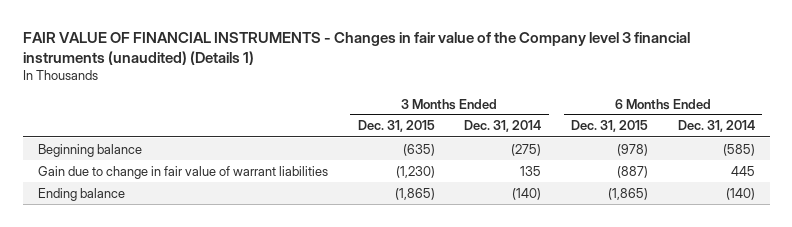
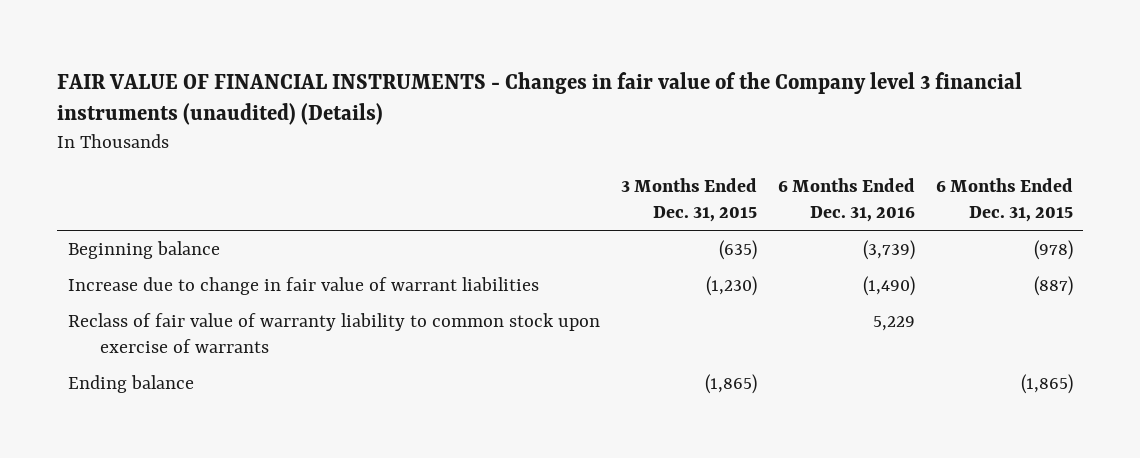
- FAIR VALUE OF FINANCIAL INSTRUMENTS - Changes in fair value of the Company level 3 financial instruments (unaudited) (Details 1)
+ FAIR VALUE OF FINANCIAL INSTRUMENTS - Changes in fair value of the Company level 3 financial instruments (unaudited) (Details)
- | 3 Months Ended Dec. 31, 2015 | 3 Months Ended Dec. 31, 2014 | 6 Months Ended Dec. 31, 2015 | 6 Months Ended Dec. 31, 2014
+ | 3 Months Ended Dec. 31, 2015 | 6 Months Ended Dec. 31, 2016 | 6 Months Ended Dec. 31, 2015
- Gain due to change in fair value of warrant liabilities | (1,230) | 135 | (887) | 445
+ Increase due to change in fair value of warrant liabilities | (1,230) | (1,490) | (887)
+ Reclass of fair value of warranty liability to common stock upon exercise of warrants | | 5,229 |

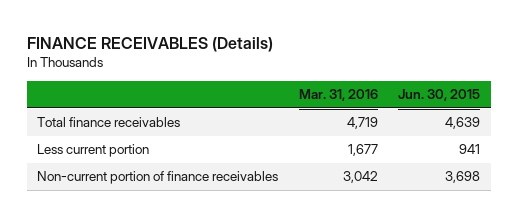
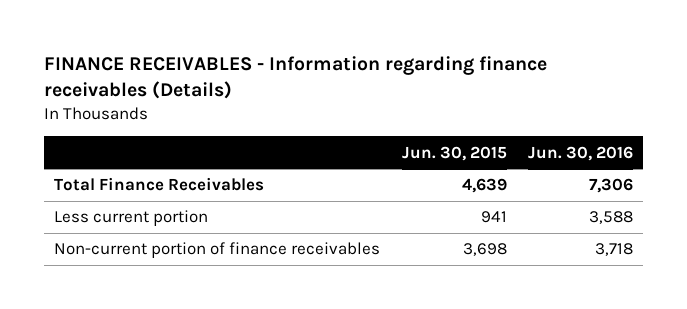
- FINANCE RECEIVABLES (Details)
+ FINANCE RECEIVABLES - Information regarding finance receivables (Details)
- | Mar. 31, 2016 | Jun. 30, 2015
+ | Jun. 30, 2015 | Jun. 30, 2016
- Total finance receivables | 4,719 | 4,639
+ Total Finance Receivables | 4,639 | 7,306

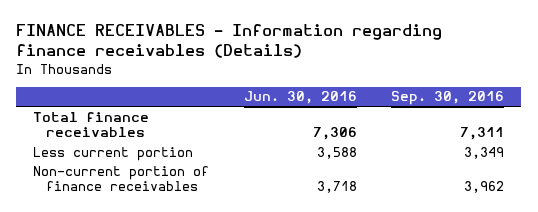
- | Jun. 30, 2015 | Jun. 30, 2016
+ | Jun. 30, 2016 | Sep. 30, 2016
- Total Finance Receivables | 4,639 | 7,306
+ Total finance receivables | 7,306 | 7,311

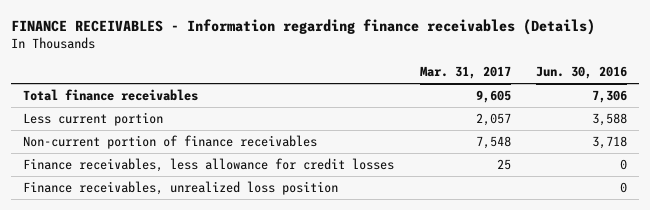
- | Jun. 30, 2016 | Sep. 30, 2016
+ | Mar. 31, 2017 | Jun. 30, 2016
+ Finance receivables, less allowance for credit losses | 25 | 0
+ Finance receivables, unrealized loss position | | 0

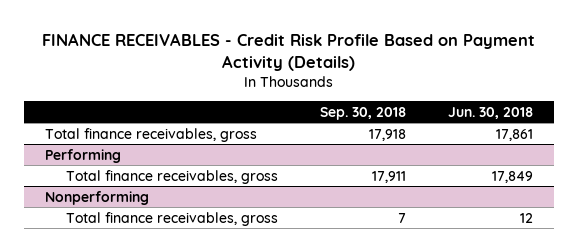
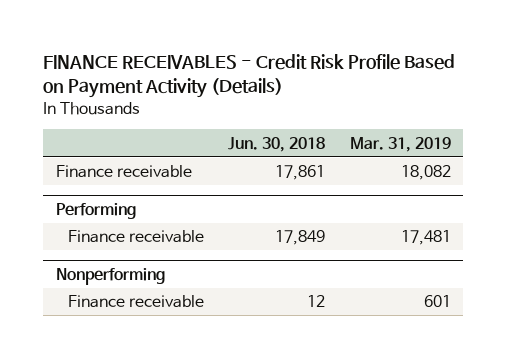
- | Sep. 30, 2018 | Jun. 30, 2018
+ | Jun. 30, 2018 | Mar. 31, 2019
- Total finance receivables, gross | 17,918 | 17,861
+ Finance receivable | 17,861 | 18,082
@ Performing
- Total finance receivables, gross | 17,911 | 17,849
+ Finance receivable | 17,849 | 17,481
@ Nonperforming
- Total finance receivables, gross | 7 | 12
+ Finance receivable | 12 | 601

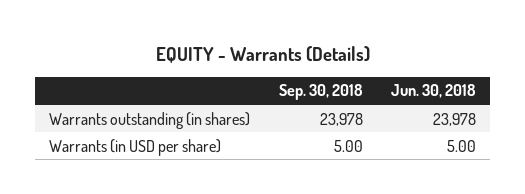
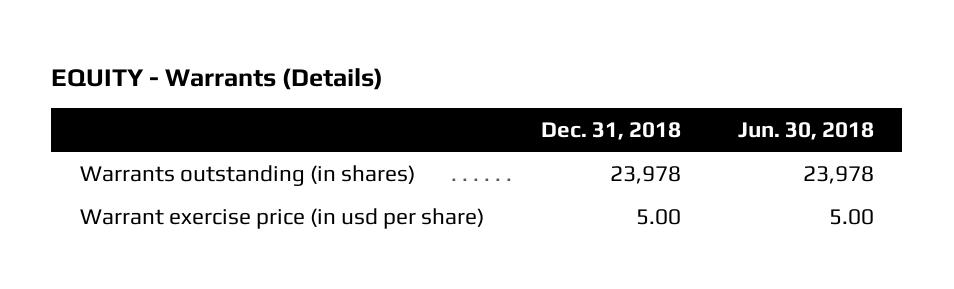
- | Sep. 30, 2018 | Jun. 30, 2018
+ | Dec. 31, 2018 | Jun. 30, 2018
- Warrants (in USD per share) | 5.00 | 5.00
+ Warrant exercise price (in usd per share) | 5.00 | 5.00

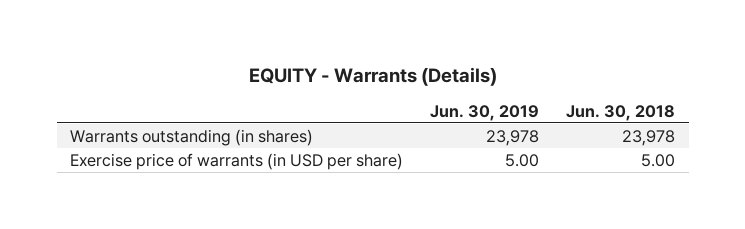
- | Dec. 31, 2018 | Jun. 30, 2018
+ | Jun. 30, 2019 | Jun. 30, 2018
- Warrant exercise price (in usd per share) | 5.00 | 5.00
+ Exercise price of warrants (in USD per share) | 5.00 | 5.00

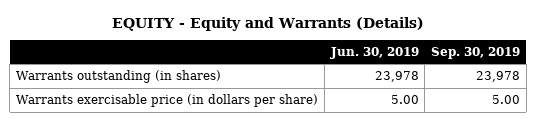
- EQUITY - Warrants (Details)
+ EQUITY - Equity and Warrants (Details)
- | Jun. 30, 2019 | Jun. 30, 2018
+ | Jun. 30, 2019 | Sep. 30, 2019
- Exercise price of warrants (in USD per share) | 5.00 | 5.00
+ Warrants exercisable price (in dollars per share) | 5.00 | 5.00

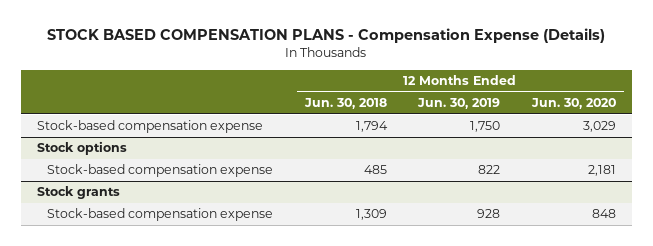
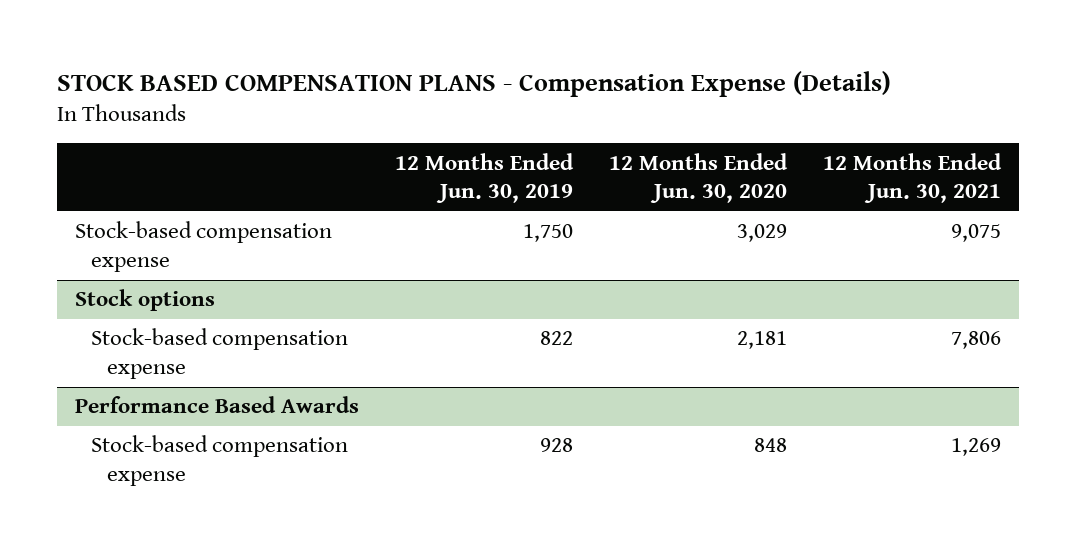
- | 12 Months Ended Jun. 30, 2018 | 12 Months Ended Jun. 30, 2019 | 12 Months Ended Jun. 30, 2020
+ | 12 Months Ended Jun. 30, 2019 | 12 Months Ended Jun. 30, 2020 | 12 Months Ended Jun. 30, 2021
- Stock grants
+ Performance Based Awards

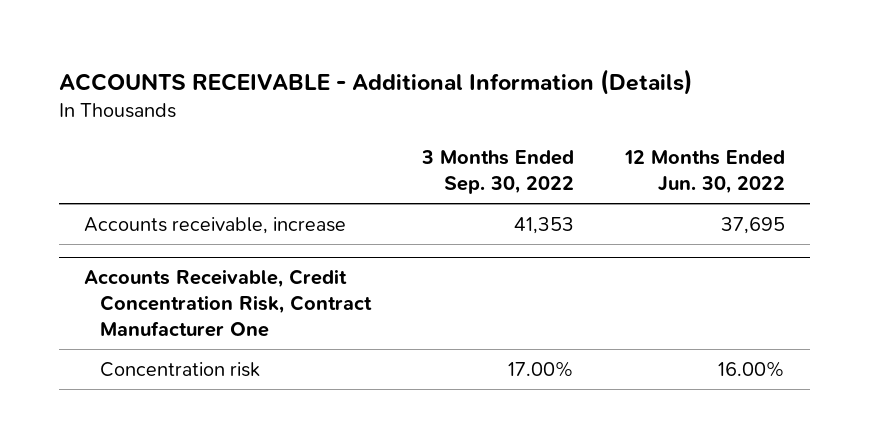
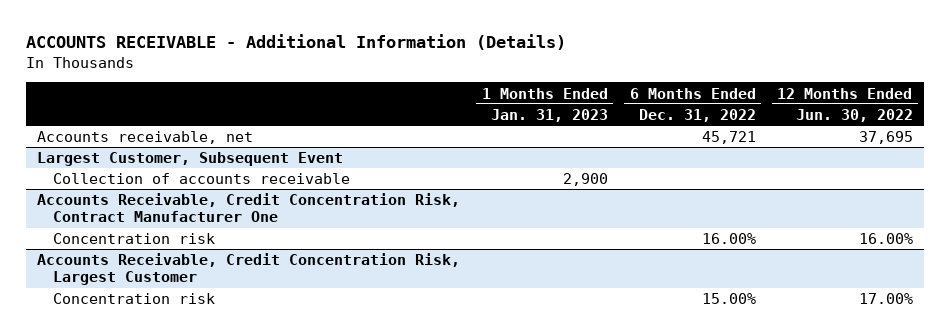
- | 3 Months Ended Sep. 30, 2022 | 12 Months Ended Jun. 30, 2022
+ | 1 Months Ended Jan. 31, 2023 | 6 Months Ended Dec. 31, 2022 | 12 Months Ended Jun. 30, 2022
- Accounts receivable, increase | 41,353 | 37,695
+ Accounts receivable, net | | 45,721 | 37,695
+ Largest Customer, Subsequent Event
+ Collection of accounts receivable | 2,900 | |
+ Accounts Receivable, Credit Concentration Risk, Largest Customer
+ Concentration risk | | 15.00% | 17.00%

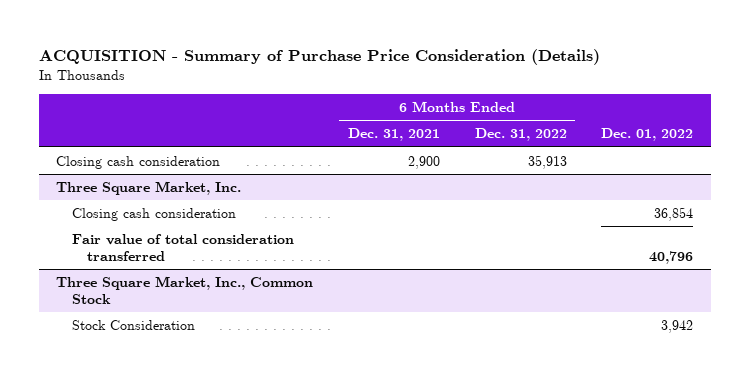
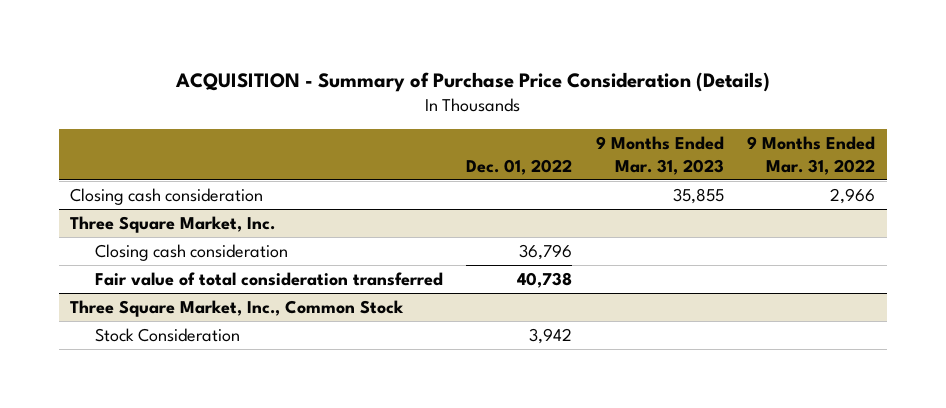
- | 6 Months Ended Dec. 31, 2021 | 6 Months Ended Dec. 31, 2022 | Dec. 01, 2022
+ | Dec. 01, 2022 | 9 Months Ended Mar. 31, 2023 | 9 Months Ended Mar. 31, 2022
@ Three Square Market, Inc.
- Closing cash consideration | | | 36,854
- Fair value of total consideration transferred | | | 40,796
+ Closing cash consideration | 36,796 | |
+ Fair value of total consideration transferred | 40,738 | |

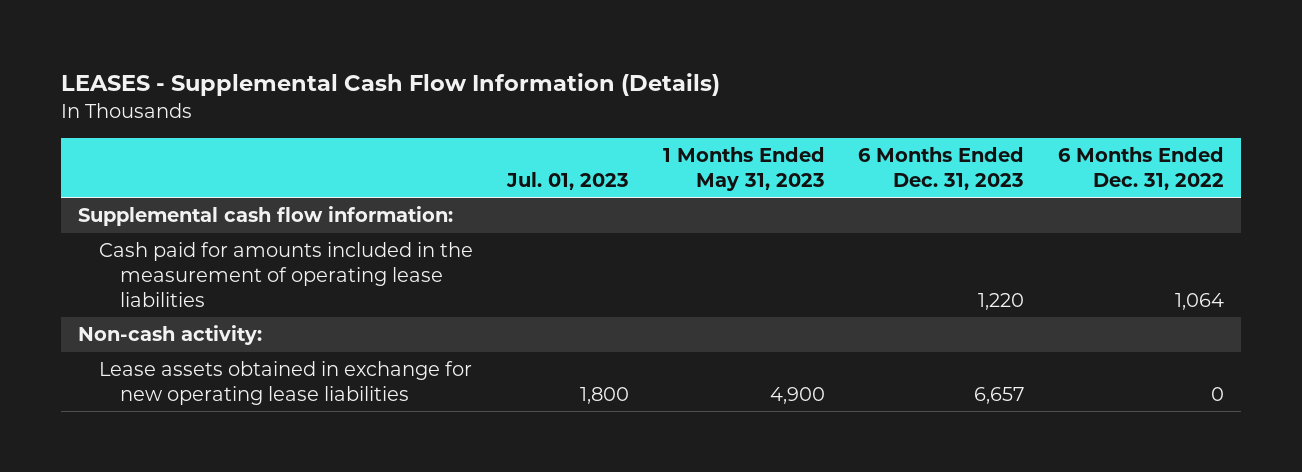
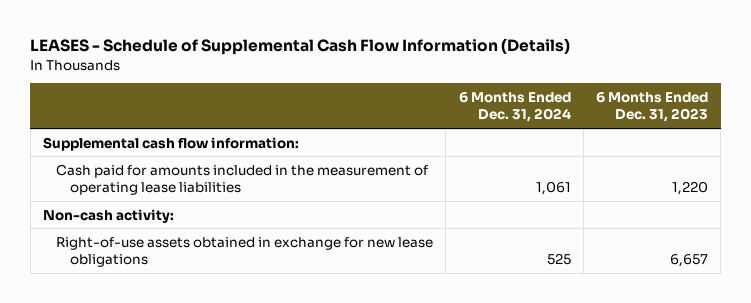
- LEASES - Supplemental Cash Flow Information (Details)
+ LEASES - Schedule of Supplemental Cash Flow Information (Details)
- | Jul. 01, 2023 | 1 Months Ended May 31, 2023 | 6 Months Ended Dec. 31, 2023 | 6 Months Ended Dec. 31, 2022
+ | 6 Months Ended Dec. 31, 2024 | 6 Months Ended Dec. 31, 2023
- Lease assets obtained in exchange for new operating lease liabilities | 1,800 | 4,900 | 6,657 | 0
+ Right-of-use assets obtained in exchange for new lease obligations | 525 | 6,657

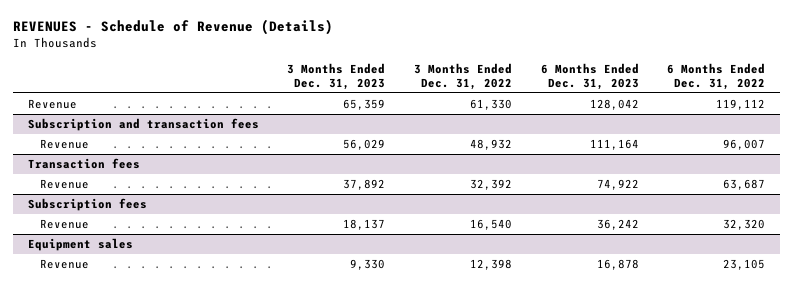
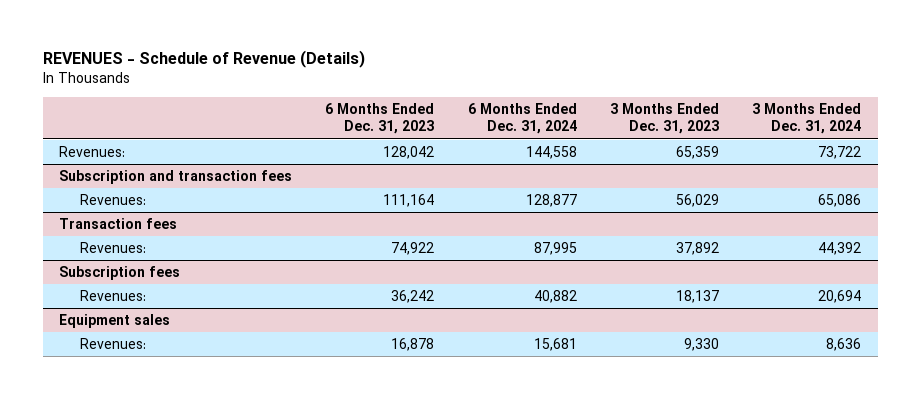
- | 3 Months Ended Dec. 31, 2023 | 3 Months Ended Dec. 31, 2022 | 6 Months Ended Dec. 31, 2023 | 6 Months Ended Dec. 31, 2022
+ | 6 Months Ended Dec. 31, 2023 | 6 Months Ended Dec. 31, 2024 | 3 Months Ended Dec. 31, 2023 | 3 Months Ended Dec. 31, 2024
- Revenue | 65,359 | 61,330 | 128,042 | 119,112
+ Revenues: | 128,042 | 144,558 | 65,359 | 73,722
@ Subscription and transaction fees
- Revenue | 56,029 | 48,932 | 111,164 | 96,007
+ Revenues: | 111,164 | 128,877 | 56,029 | 65,086
@ Transaction fees
- Revenue | 37,892 | 32,392 | 74,922 | 63,687
+ Revenues: | 74,922 | 87,995 | 37,892 | 44,392
@ Subscription fees
- Revenue | 18,137 | 16,540 | 36,242 | 32,320
+ Revenues: | 36,242 | 40,882 | 18,137 | 20,694
@ Equipment sales
- Revenue | 9,330 | 12,398 | 16,878 | 23,105
+ Revenues: | 16,878 | 15,681 | 9,330 | 8,636

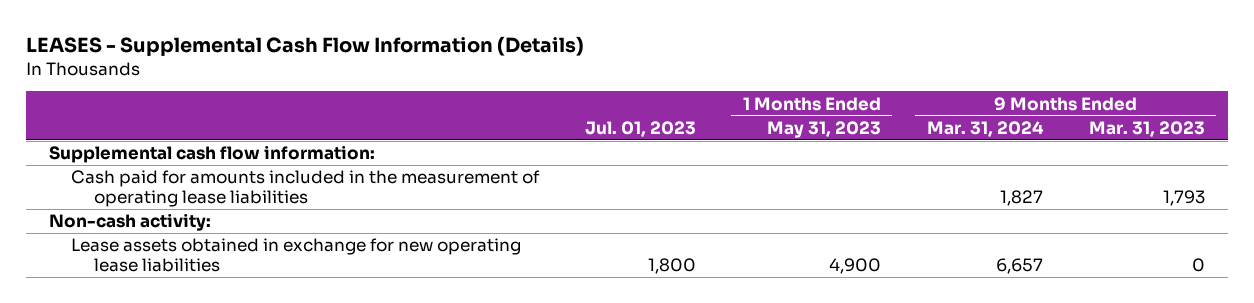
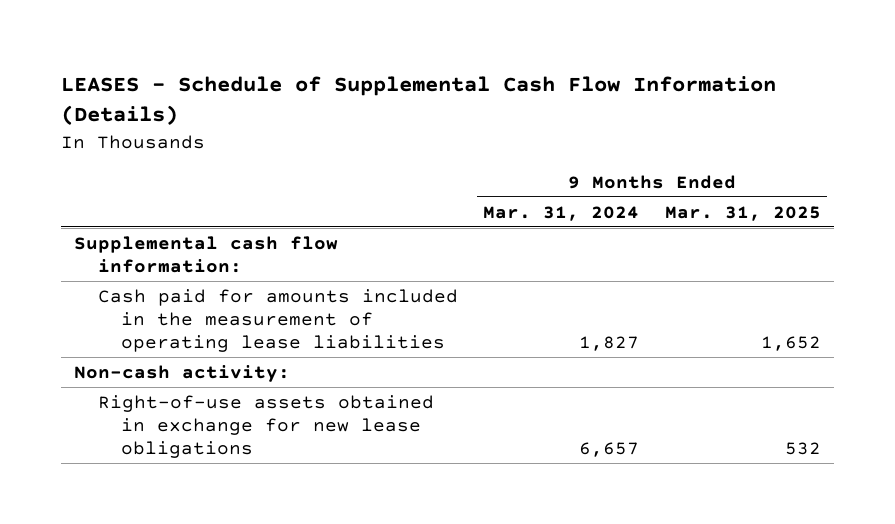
- LEASES - Supplemental Cash Flow Information (Details)
+ LEASES - Schedule of Supplemental Cash Flow Information (Details)
- | Jul. 01, 2023 | 1 Months Ended May 31, 2023 | 9 Months Ended Mar. 31, 2024 | 9 Months Ended Mar. 31, 2023
+ | 9 Months Ended Mar. 31, 2024 | 9 Months Ended Mar. 31, 2025
- Lease assets obtained in exchange for new operating lease liabilities | 1,800 | 4,900 | 6,657 | 0
+ Right-of-use assets obtained in exchange for new lease obligations | 6,657 | 532

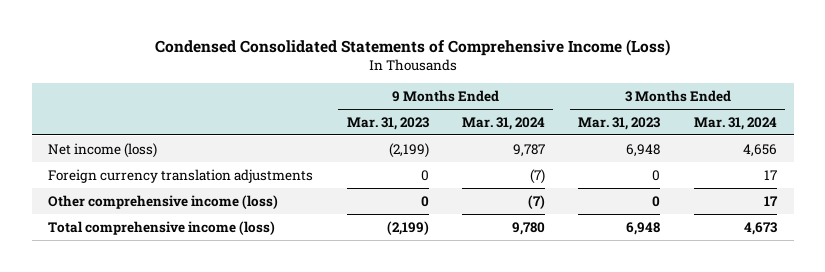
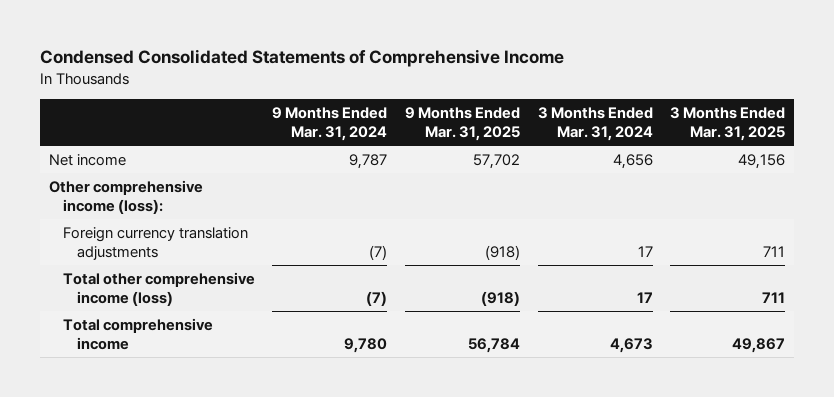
- Condensed Consolidated Statements of Comprehensive Income (Loss)
+ Condensed Consolidated Statements of Comprehensive Income
- | 9 Months Ended Mar. 31, 2023 | 9 Months Ended Mar. 31, 2024 | 3 Months Ended Mar. 31, 2023 | 3 Months Ended Mar. 31, 2024
+ | 9 Months Ended Mar. 31, 2024 | 9 Months Ended Mar. 31, 2025 | 3 Months Ended Mar. 31, 2024 | 3 Months Ended Mar. 31, 2025
- Net income (loss) | (2,199) | 9,787 | 6,948 | 4,656
+ Net income | 9,787 | 57,702 | 4,656 | 49,156
+ Other comprehensive income (loss):
- Other comprehensive income (loss) | 0 | (7) | 0 | 17
- Total comprehensive income (loss) | (2,199) | 9,780 | 6,948 | 4,673
+ Total other comprehensive income (loss) | (7) | (918) | 17 | 711
+ Total comprehensive income | 9,780 | 56,784 | 4,673 | 49,867

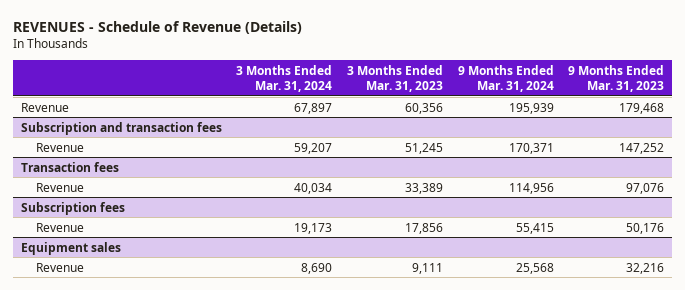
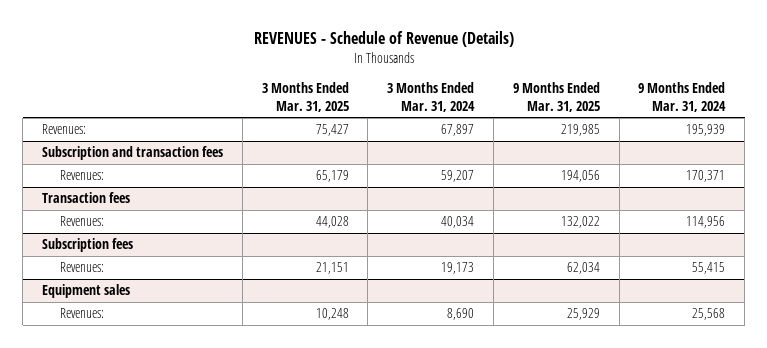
- | 3 Months Ended Mar. 31, 2024 | 3 Months Ended Mar. 31, 2023 | 9 Months Ended Mar. 31, 2024 | 9 Months Ended Mar. 31, 2023
+ | 3 Months Ended Mar. 31, 2025 | 3 Months Ended Mar. 31, 2024 | 9 Months Ended Mar. 31, 2025 | 9 Months Ended Mar. 31, 2024
- Revenue | 67,897 | 60,356 | 195,939 | 179,468
+ Revenues: | 75,427 | 67,897 | 219,985 | 195,939
@ Subscription and transaction fees
- Revenue | 59,207 | 51,245 | 170,371 | 147,252
+ Revenues: | 65,179 | 59,207 | 194,056 | 170,371
@ Transaction fees
- Revenue | 40,034 | 33,389 | 114,956 | 97,076
+ Revenues: | 44,028 | 40,034 | 132,022 | 114,956
@ Subscription fees
- Revenue | 19,173 | 17,856 | 55,415 | 50,176
+ Revenues: | 21,151 | 19,173 | 62,034 | 55,415
@ Equipment sales
- Revenue | 8,690 | 9,111 | 25,568 | 32,216
+ Revenues: | 10,248 | 8,690 | 25,929 | 25,568

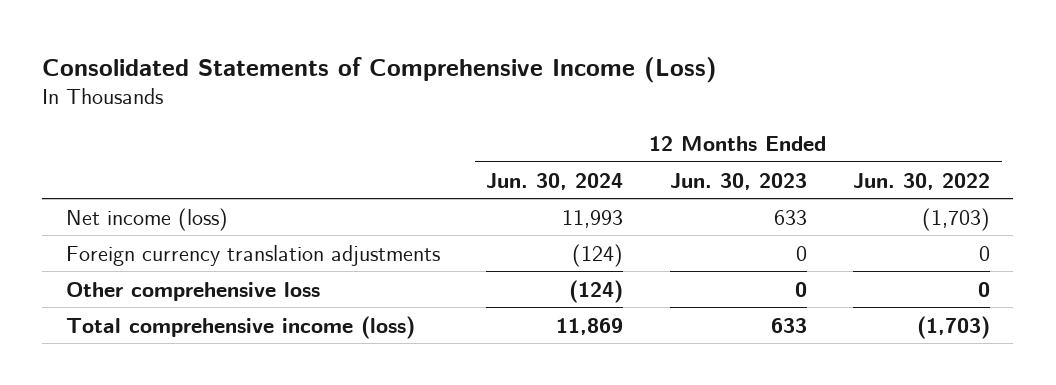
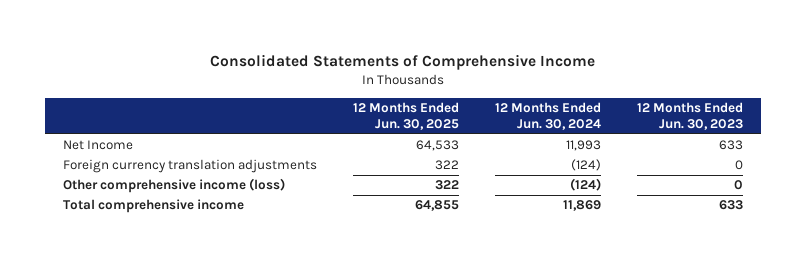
- Consolidated Statements of Comprehensive Income (Loss)
+ Consolidated Statements of Comprehensive Income
- | 12 Months Ended Jun. 30, 2024 | 12 Months Ended Jun. 30, 2023 | 12 Months Ended Jun. 30, 2022
+ | 12 Months Ended Jun. 30, 2025 | 12 Months Ended Jun. 30, 2024 | 12 Months Ended Jun. 30, 2023
- Net income (loss) | 11,993 | 633 | (1,703)
+ Net Income | 64,533 | 11,993 | 633
- Other comprehensive loss | (124) | 0 | 0
- Total comprehensive income (loss) | 11,869 | 633 | (1,703)
+ Other comprehensive income (loss) | 322 | (124) | 0
+ Total comprehensive income | 64,855 | 11,869 | 633

